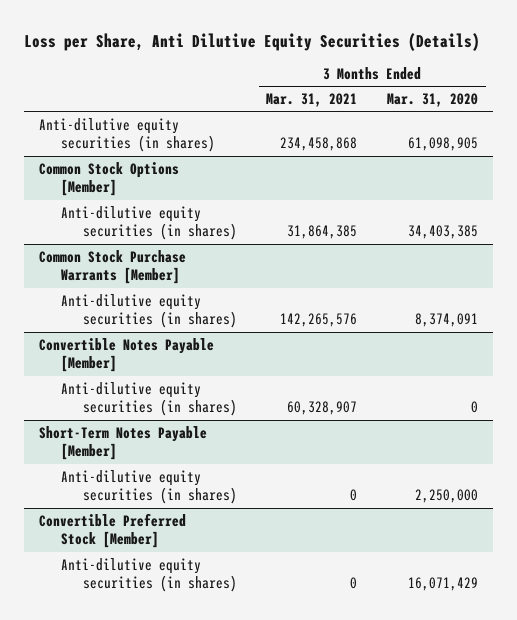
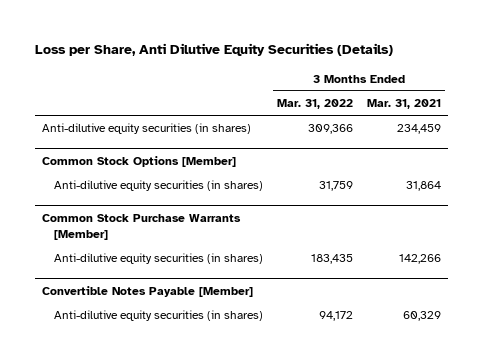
- | 3 Months Ended Mar. 31, 2021 | 3 Months Ended Mar. 31, 2020
+ | 3 Months Ended Mar. 31, 2022 | 3 Months Ended Mar. 31, 2021
- Anti-dilutive equity securities (in shares) | 234,458,868 | 61,098,905
+ Anti-dilutive equity securities (in shares) | 309,366 | 234,459
@ Common Stock Options [Member]
- Anti-dilutive equity securities (in shares) | 31,864,385 | 34,403,385
+ Anti-dilutive equity securities (in shares) | 31,759 | 31,864
@ Common Stock Purchase Warrants [Member]
- Anti-dilutive equity securities (in shares) | 142,265,576 | 8,374,091
+ Anti-dilutive equity securities (in shares) | 183,435 | 142,266
@ Convertible Notes Payable [Member]
- Anti-dilutive equity securities (in shares) | 60,328,907 | 0
- Short-Term Notes Payable [Member]
- Anti-dilutive equity securities (in shares) | 0 | 2,250,000
- Convertible Preferred Stock [Member]
- Anti-dilutive equity securities (in shares) | 0 | 16,071,429
@ Convertible Notes Payable [Member]
+ Anti-dilutive equity securities (in shares) | 94,172 | 60,329

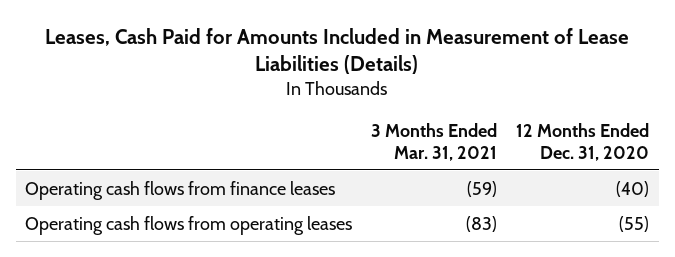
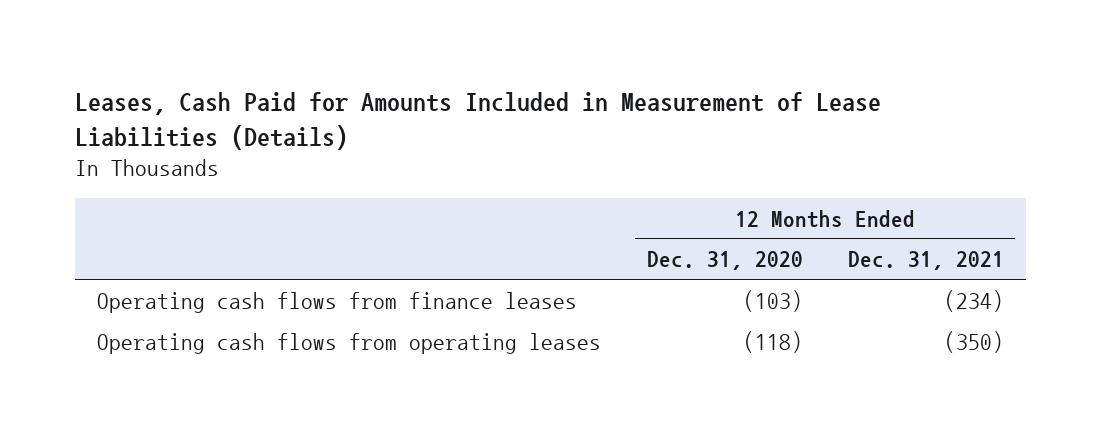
- | 3 Months Ended Mar. 31, 2021 | 12 Months Ended Dec. 31, 2020
+ | 12 Months Ended Dec. 31, 2020 | 12 Months Ended Dec. 31, 2021
- Operating cash flows from finance leases | (59) | (40)
- Operating cash flows from operating leases | (83) | (55)
+ Operating cash flows from finance leases | (103) | (234)
+ Operating cash flows from operating leases | (118) | (350)

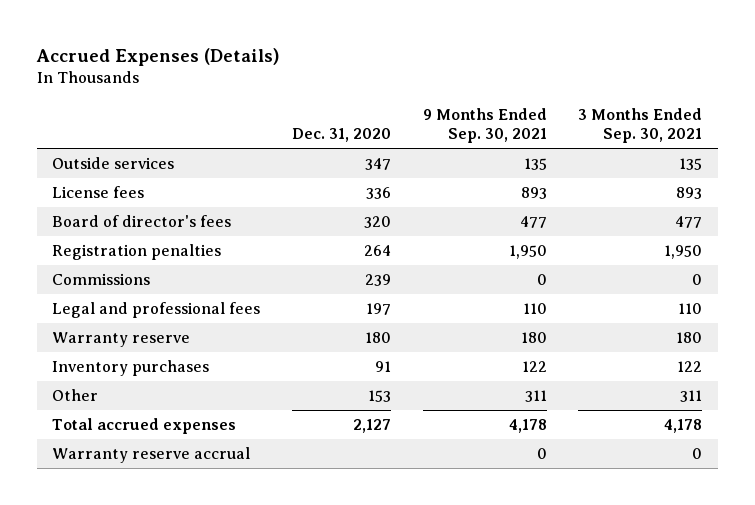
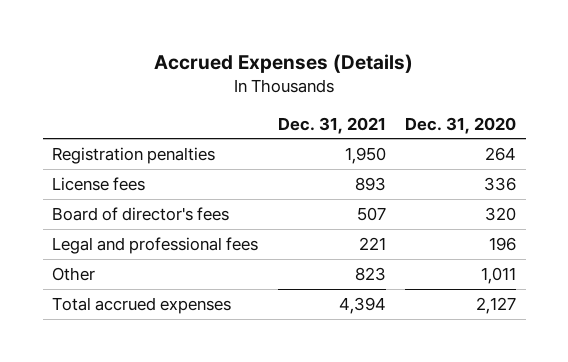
- | Dec. 31, 2020 | 9 Months Ended Sep. 30, 2021 | 3 Months Ended Sep. 30, 2021
+ | Dec. 31, 2021 | Dec. 31, 2020
- Outside services | 347 | 135 | 135
moved up: Registration penalties | 1,950 | 264
- Commissions | 239 | 0 | 0
- Legal and professional fees | 197 | 110 | 110
- Warranty reserve | 180 | 180 | 180
- Inventory purchases | 91 | 122 | 122
- Other | 153 | 311 | 311
+ Legal and professional fees | 221 | 196
+ Other | 823 | 1,011
- Warranty reserve accrual | | 0 | 0

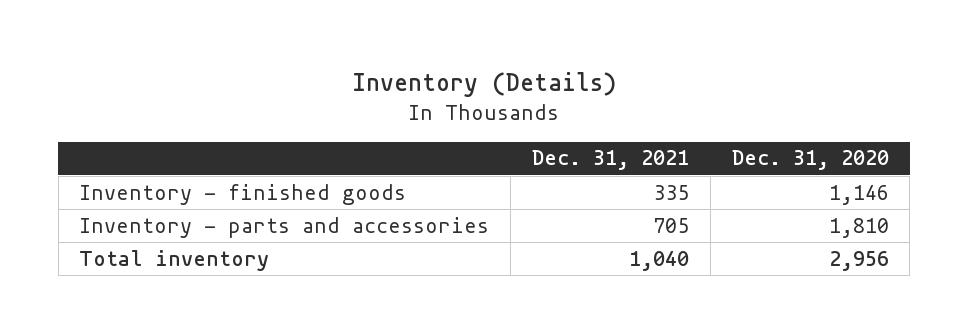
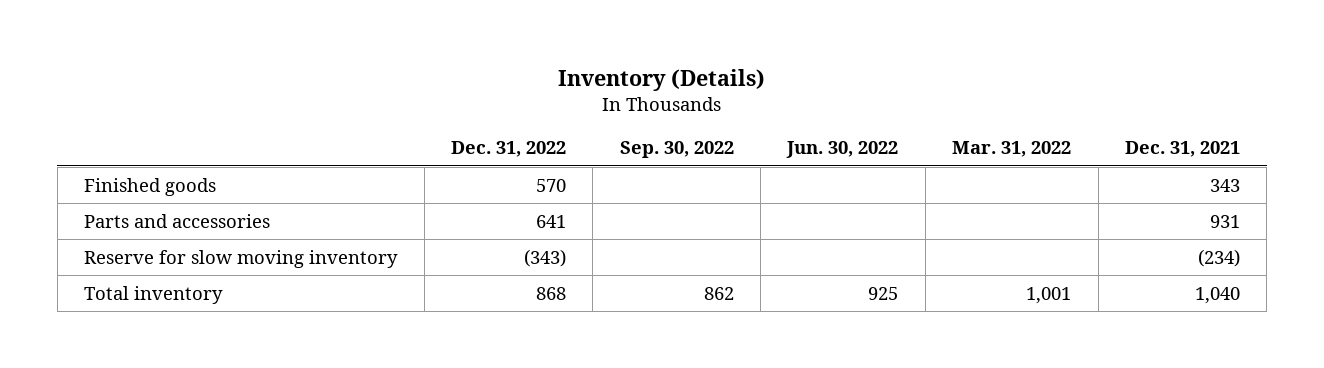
- | Dec. 31, 2021 | Dec. 31, 2020
+ | Dec. 31, 2022 | Sep. 30, 2022 | Jun. 30, 2022 | Mar. 31, 2022 | Dec. 31, 2021
- Inventory - finished goods | 335 | 1,146
- Inventory - parts and accessories | 705 | 1,810
+ Finished goods | 570 | | | | 343
+ Parts and accessories | 641 | | | | 931
+ Reserve for slow moving inventory | (343) | | | | (234)

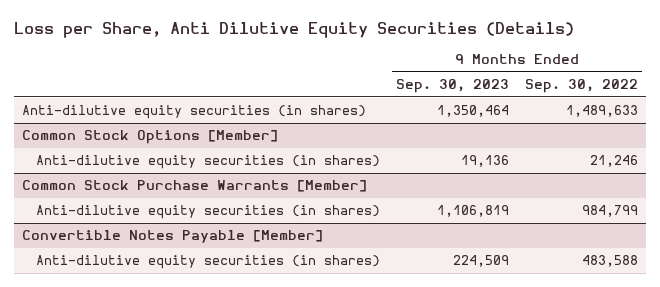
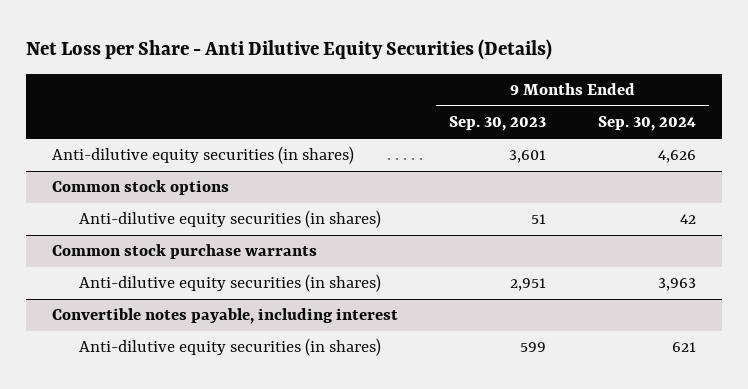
- Loss per Share, Anti Dilutive Equity Securities (Details)
+ Net Loss per Share - Anti Dilutive Equity Securities (Details)
- | 9 Months Ended Sep. 30, 2023 | 9 Months Ended Sep. 30, 2022
+ | 9 Months Ended Sep. 30, 2023 | 9 Months Ended Sep. 30, 2024
- Anti-dilutive equity securities (in shares) | 1,350,464 | 1,489,633
- Common Stock Options [Member]
- Anti-dilutive equity securities (in shares) | 19,136 | 21,246
- Common Stock Purchase Warrants [Member]
- Anti-dilutive equity securities (in shares) | 1,106,819 | 984,799
- Convertible Notes Payable [Member]
- Anti-dilutive equity securities (in shares) | 224,509 | 483,588
+ Anti-dilutive equity securities (in shares) | 3,601 | 4,626
+ Common stock options
+ Anti-dilutive equity securities (in shares) | 51 | 42
+ Common stock purchase warrants
+ Anti-dilutive equity securities (in shares) | 2,951 | 3,963
+ Convertible notes payable, including interest
+ Anti-dilutive equity securities (in shares) | 599 | 621

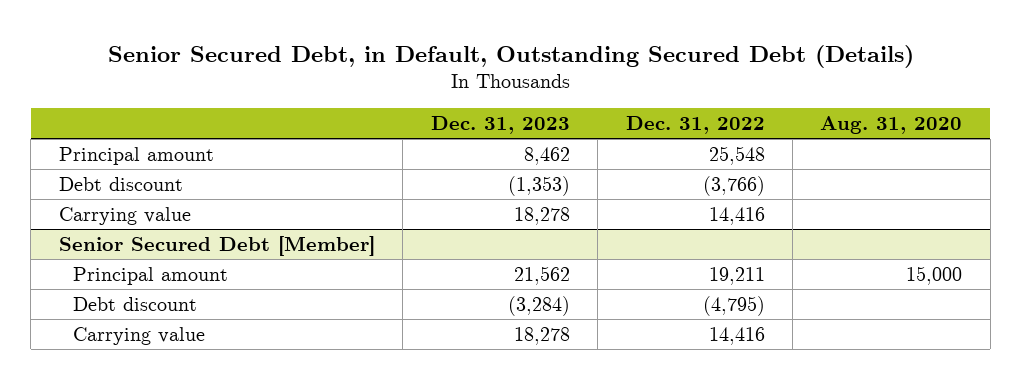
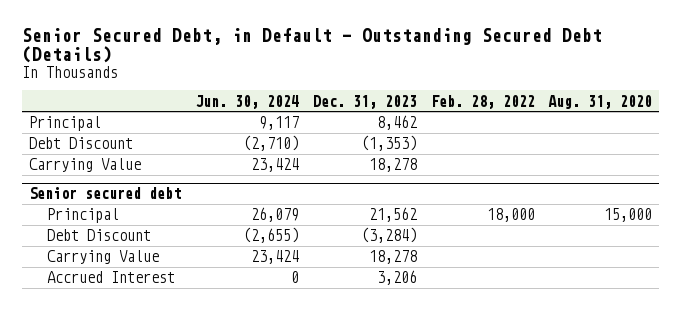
- Senior Secured Debt, in Default, Outstanding Secured Debt (Details)
+ Senior Secured Debt, in Default - Outstanding Secured Debt (Details)
- | Dec. 31, 2023 | Dec. 31, 2022 | Aug. 31, 2020
+ | Jun. 30, 2024 | Dec. 31, 2023 | Feb. 28, 2022 | Aug. 31, 2020
- Principal amount | 8,462 | 25,548 |
- Debt discount | (1,353) | (3,766) |
- Carrying value | 18,278 | 14,416 |
- Senior Secured Debt [Member]
- Principal amount | 21,562 | 19,211 | 15,000
- Debt discount | (3,284) | (4,795) |
- Carrying value | 18,278 | 14,416 |
+ Principal | 9,117 | 8,462 | |
+ Debt Discount | (2,710) | (1,353) | |
+ Carrying Value | 23,424 | 18,278 | |
+ Senior secured debt
+ Principal | 26,079 | 21,562 | 18,000 | 15,000
+ Debt Discount | (2,655) | (3,284) | |
+ Carrying Value | 23,424 | 18,278 | |
+ Accrued Interest | 0 | 3,206 | |

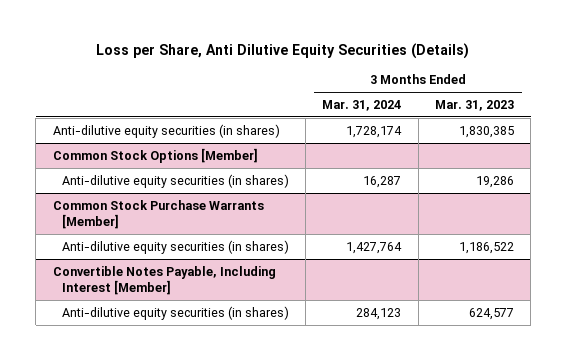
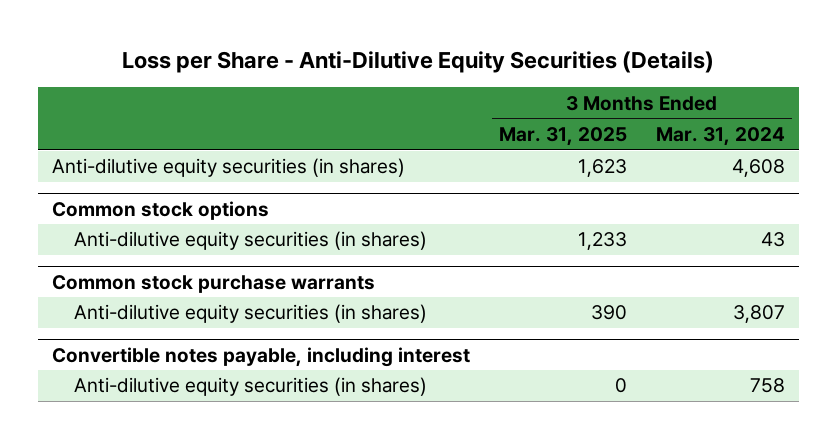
- Loss per Share, Anti Dilutive Equity Securities (Details)
+ Loss per Share - Anti-Dilutive Equity Securities (Details)
- | 3 Months Ended Mar. 31, 2024 | 3 Months Ended Mar. 31, 2023
+ | 3 Months Ended Mar. 31, 2025 | 3 Months Ended Mar. 31, 2024
- Anti-dilutive equity securities (in shares) | 1,728,174 | 1,830,385
- Common Stock Options [Member]
- Anti-dilutive equity securities (in shares) | 16,287 | 19,286
- Common Stock Purchase Warrants [Member]
- Anti-dilutive equity securities (in shares) | 1,427,764 | 1,186,522
- Convertible Notes Payable, Including Interest [Member]
- Anti-dilutive equity securities (in shares) | 284,123 | 624,577
+ Anti-dilutive equity securities (in shares) | 1,623 | 4,608
+ Common stock options
+ Anti-dilutive equity securities (in shares) | 1,233 | 43
+ Common stock purchase warrants
+ Anti-dilutive equity securities (in shares) | 390 | 3,807
+ Convertible notes payable, including interest
+ Anti-dilutive equity securities (in shares) | 0 | 758

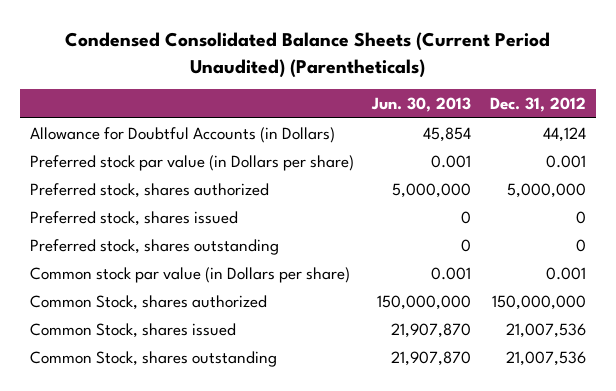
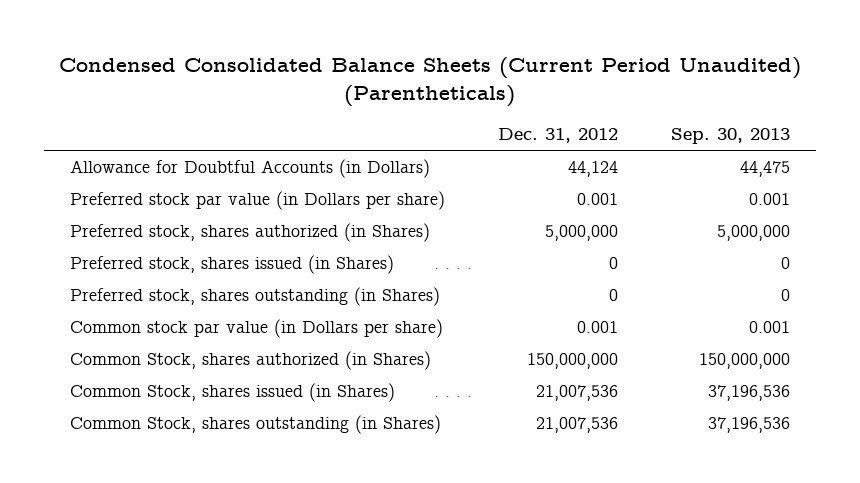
- | Jun. 30, 2013 | Dec. 31, 2012
+ | Dec. 31, 2012 | Sep. 30, 2013
- Preferred stock, shares authorized | 5,000,000 | 5,000,000
- Preferred stock, shares issued | 0 | 0
- Preferred stock, shares outstanding | 0 | 0
+ Preferred stock, shares authorized (in Shares) | 5,000,000 | 5,000,000
+ Preferred stock, shares issued (in Shares) | 0 | 0
+ Preferred stock, shares outstanding (in Shares) | 0 | 0
- Common Stock, shares authorized | 150,000,000 | 150,000,000
- Common Stock, shares issued | 21,907,870 | 21,007,536
- Common Stock, shares outstanding | 21,907,870 | 21,007,536
+ Common Stock, shares authorized (in Shares) | 150,000,000 | 150,000,000
+ Common Stock, shares issued (in Shares) | 21,007,536 | 37,196,536
+ Common Stock, shares outstanding (in Shares) | 21,007,536 | 37,196,536

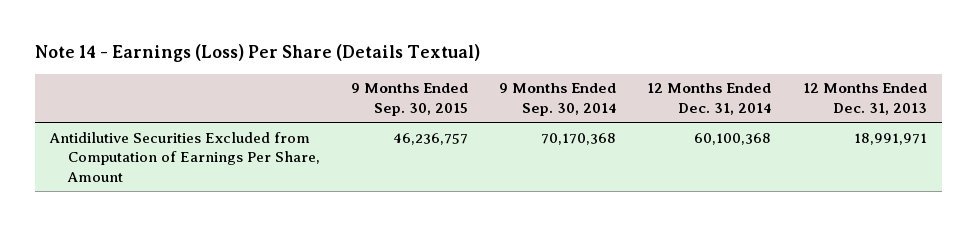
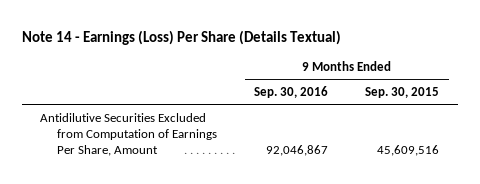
- | 9 Months Ended Sep. 30, 2015 | 9 Months Ended Sep. 30, 2014 | 12 Months Ended Dec. 31, 2014 | 12 Months Ended Dec. 31, 2013
+ | 9 Months Ended Sep. 30, 2016 | 9 Months Ended Sep. 30, 2015
- Antidilutive Securities Excluded from Computation of Earnings Per Share, Amount | 46,236,757 | 70,170,368 | 60,100,368 | 18,991,971
+ Antidilutive Securities Excluded from Computation of Earnings Per Share, Amount | 92,046,867 | 45,609,516

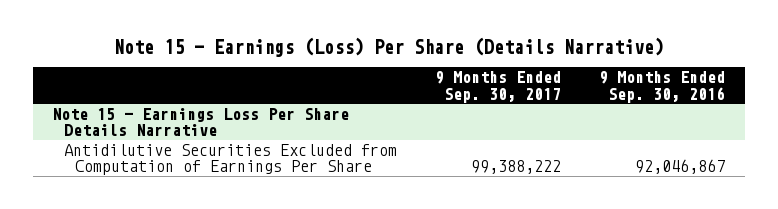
- Note 14 - Earnings (Loss) Per Share (Details Textual)
+ Note 15 - Earnings (Loss) Per Share (Details Narrative)
- | 9 Months Ended Sep. 30, 2016 | 9 Months Ended Sep. 30, 2015
+ | 9 Months Ended Sep. 30, 2017 | 9 Months Ended Sep. 30, 2016
- Antidilutive Securities Excluded from Computation of Earnings Per Share, Amount | 92,046,867 | 45,609,516
+ Note 15 - Earnings Loss Per Share Details Narrative
+ Antidilutive Securities Excluded from Computation of Earnings Per Share | 99,388,222 | 92,046,867

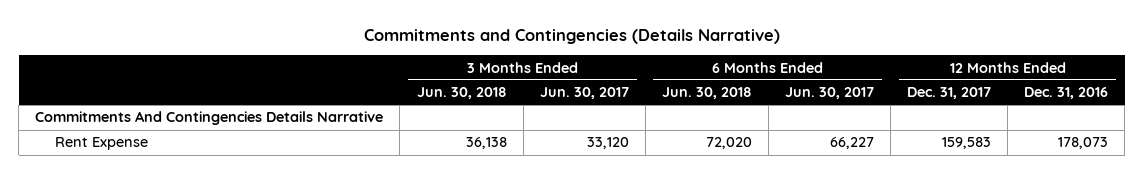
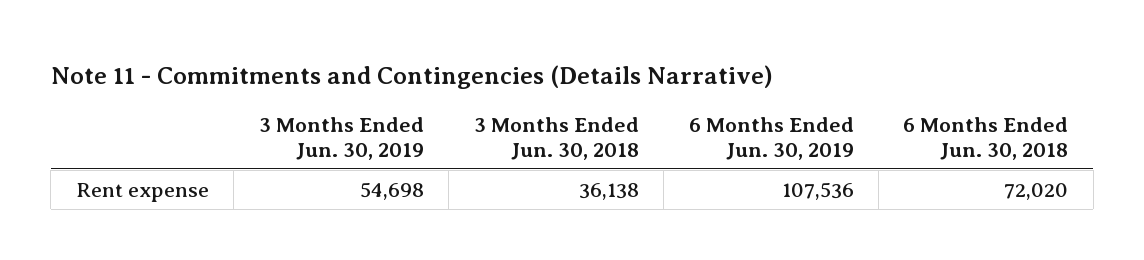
- Commitments and Contingencies (Details Narrative)
+ Note 11 - Commitments and Contingencies (Details Narrative)
- | 3 Months Ended Jun. 30, 2018 | 3 Months Ended Jun. 30, 2017 | 6 Months Ended Jun. 30, 2018 | 6 Months Ended Jun. 30, 2017 | 12 Months Ended Dec. 31, 2017 | 12 Months Ended Dec. 31, 2016
+ | 3 Months Ended Jun. 30, 2019 | 3 Months Ended Jun. 30, 2018 | 6 Months Ended Jun. 30, 2019 | 6 Months Ended Jun. 30, 2018
- Commitments And Contingencies Details Narrative
- Rent Expense | 36,138 | 33,120 | 72,020 | 66,227 | 159,583 | 178,073
+ Rent expense | 54,698 | 36,138 | 107,536 | 72,020

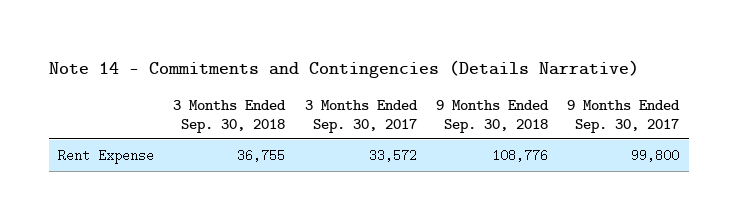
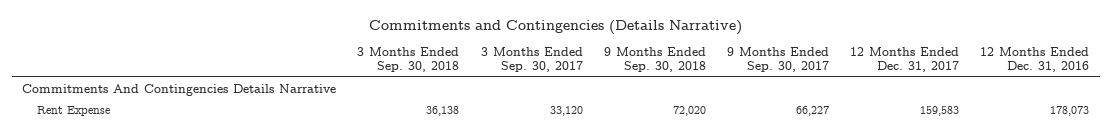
- Note 14 - Commitments and Contingencies (Details Narrative)
+ Commitments and Contingencies (Details Narrative)
- | 3 Months Ended Sep. 30, 2018 | 3 Months Ended Sep. 30, 2017 | 9 Months Ended Sep. 30, 2018 | 9 Months Ended Sep. 30, 2017
+ | 3 Months Ended Sep. 30, 2018 | 3 Months Ended Sep. 30, 2017 | 9 Months Ended Sep. 30, 2018 | 9 Months Ended Sep. 30, 2017 | 12 Months Ended Dec. 31, 2017 | 12 Months Ended Dec. 31, 2016
- Rent Expense | 36,755 | 33,572 | 108,776 | 99,800
+ Commitments And Contingencies Details Narrative
+ Rent Expense | 36,138 | 33,120 | 72,020 | 66,227 | 159,583 | 178,073

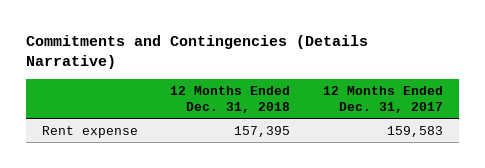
- | 3 Months Ended Sep. 30, 2018 | 3 Months Ended Sep. 30, 2017 | 9 Months Ended Sep. 30, 2018 | 9 Months Ended Sep. 30, 2017 | 12 Months Ended Dec. 31, 2017 | 12 Months Ended Dec. 31, 2016
+ | 12 Months Ended Dec. 31, 2018 | 12 Months Ended Dec. 31, 2017
- Commitments And Contingencies Details Narrative
- Rent Expense | 36,138 | 33,120 | 72,020 | 66,227 | 159,583 | 178,073
+ Rent expense | 157,395 | 159,583

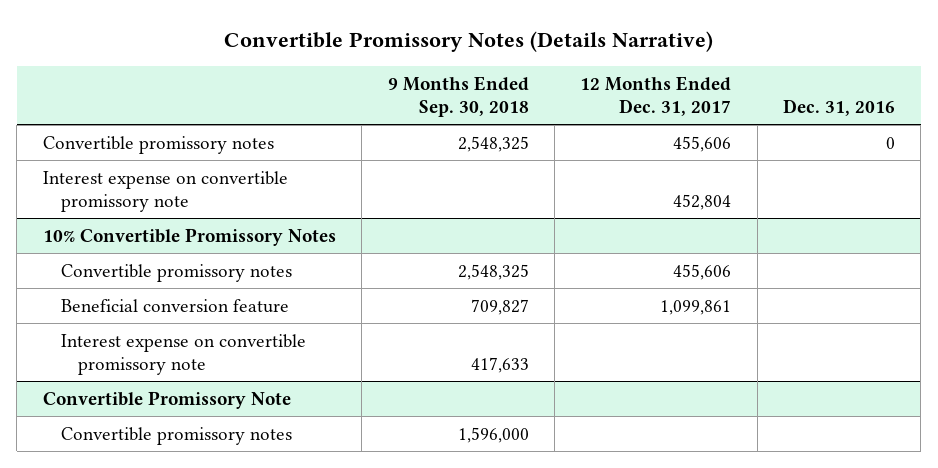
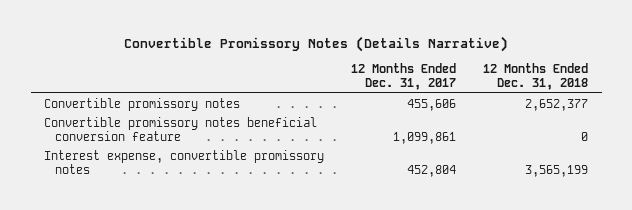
- | 9 Months Ended Sep. 30, 2018 | 12 Months Ended Dec. 31, 2017 | Dec. 31, 2016
+ | 12 Months Ended Dec. 31, 2017 | 12 Months Ended Dec. 31, 2018
- Interest expense on convertible promissory note | | 452,804 |
- 10% Convertible Promissory Notes
- Convertible promissory notes | 2,548,325 | 455,606 |
- Beneficial conversion feature | 709,827 | 1,099,861 |
- Interest expense on convertible promissory note | 417,633 | |
- Convertible Promissory Note
- Convertible promissory notes | 1,596,000 | |
+ Convertible promissory notes beneficial conversion feature | 1,099,861 | 0
+ Interest expense, convertible promissory notes | 452,804 | 3,565,199

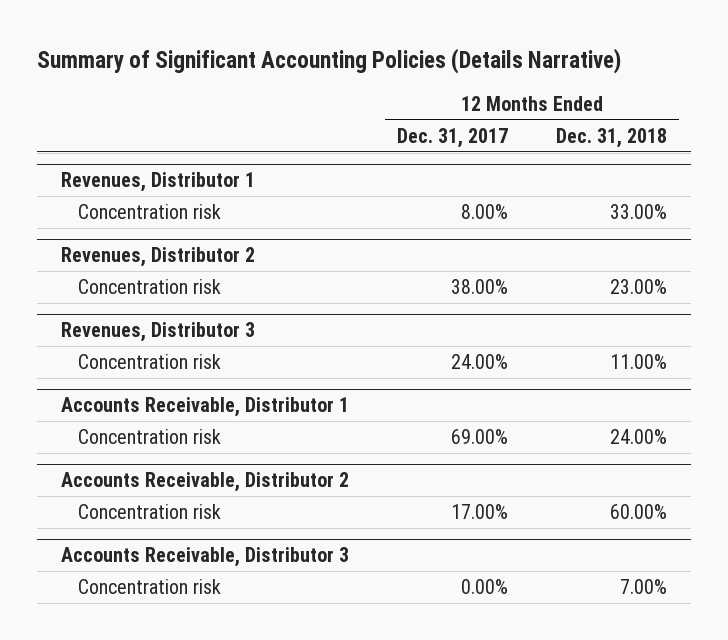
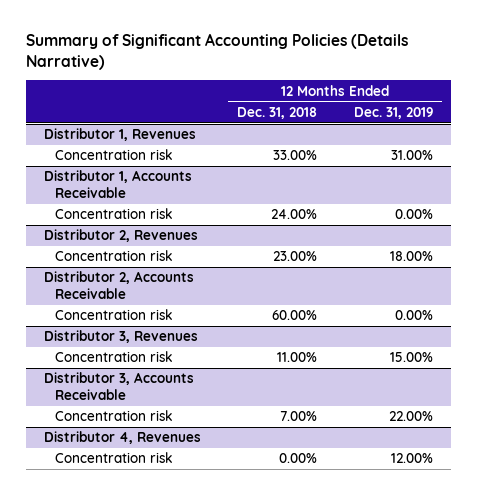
- | 12 Months Ended Dec. 31, 2017 | 12 Months Ended Dec. 31, 2018
+ | 12 Months Ended Dec. 31, 2018 | 12 Months Ended Dec. 31, 2019
- Revenues, Distributor 1
+ Distributor 1, Revenues
- Revenues, Distributor 2
- Concentration risk | 38.00% | 23.00%
- Revenues, Distributor 3
- Concentration risk | 24.00% | 11.00%
- Accounts Receivable, Distributor 1
+ Distributor 1, Accounts Receivable
- Accounts Receivable, Distributor 2
+ Distributor 2, Revenues
+ Concentration risk | 23.00% | 18.00%
+ Distributor 2, Accounts Receivable
- Accounts Receivable, Distributor 3
+ Distributor 3, Revenues
+ Concentration risk | 11.00% | 15.00%
+ Distributor 3, Accounts Receivable
+ Distributor 4, Revenues
+ Concentration risk | 0.00% | 12.00%

